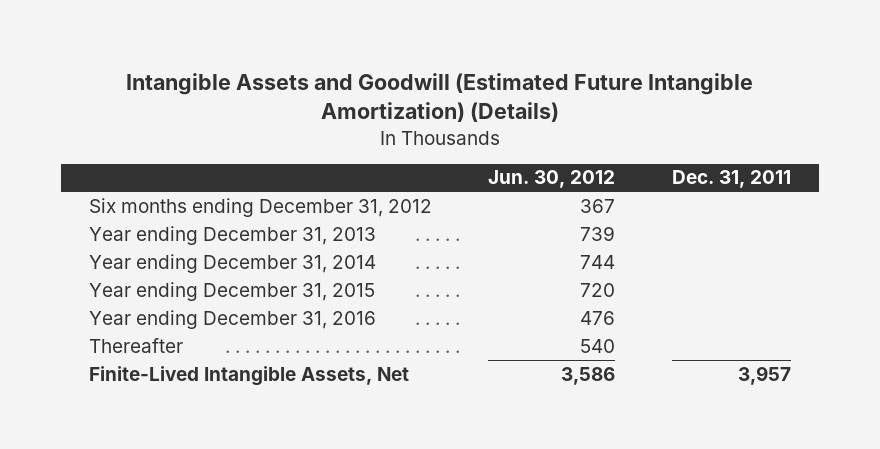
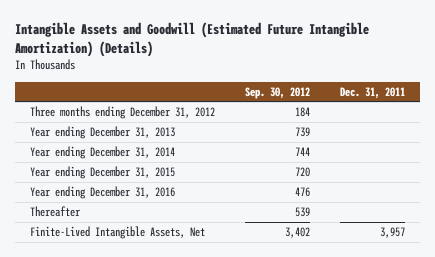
- | Jun. 30, 2012 | Dec. 31, 2011
+ | Sep. 30, 2012 | Dec. 31, 2011
- Six months ending December 31, 2012 | 367 |
+ Three months ending December 31, 2012 | 184 |

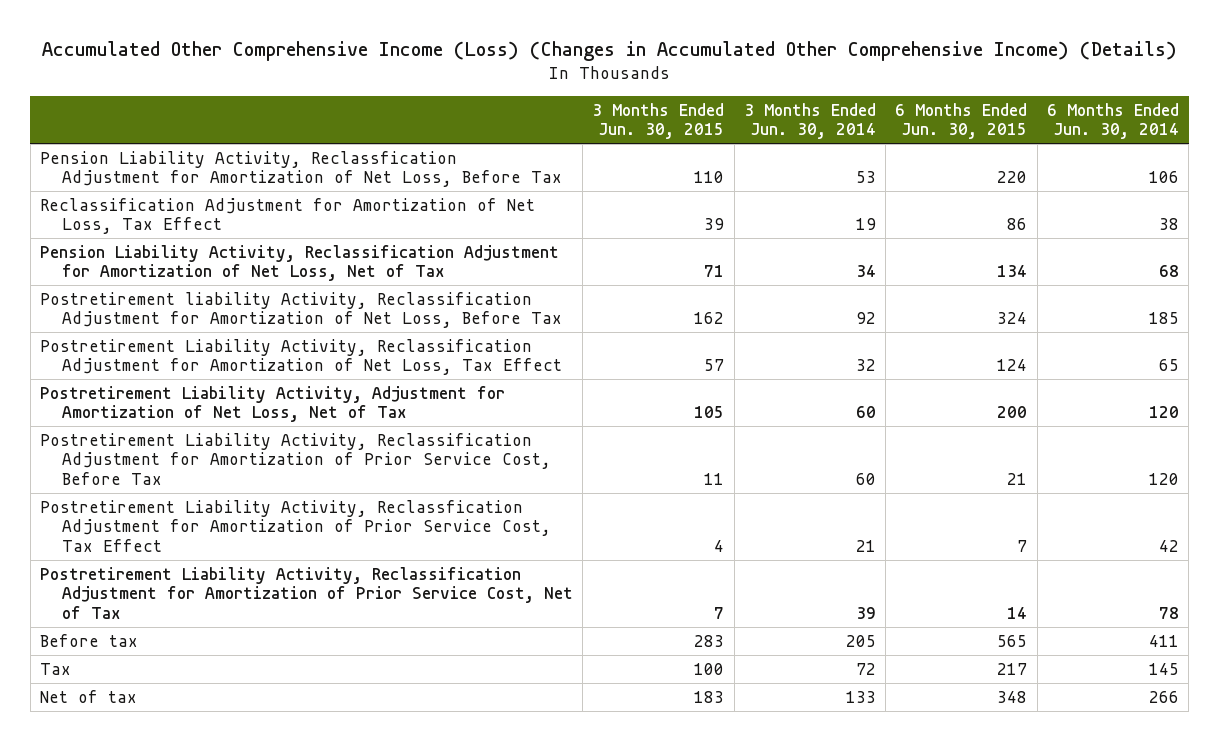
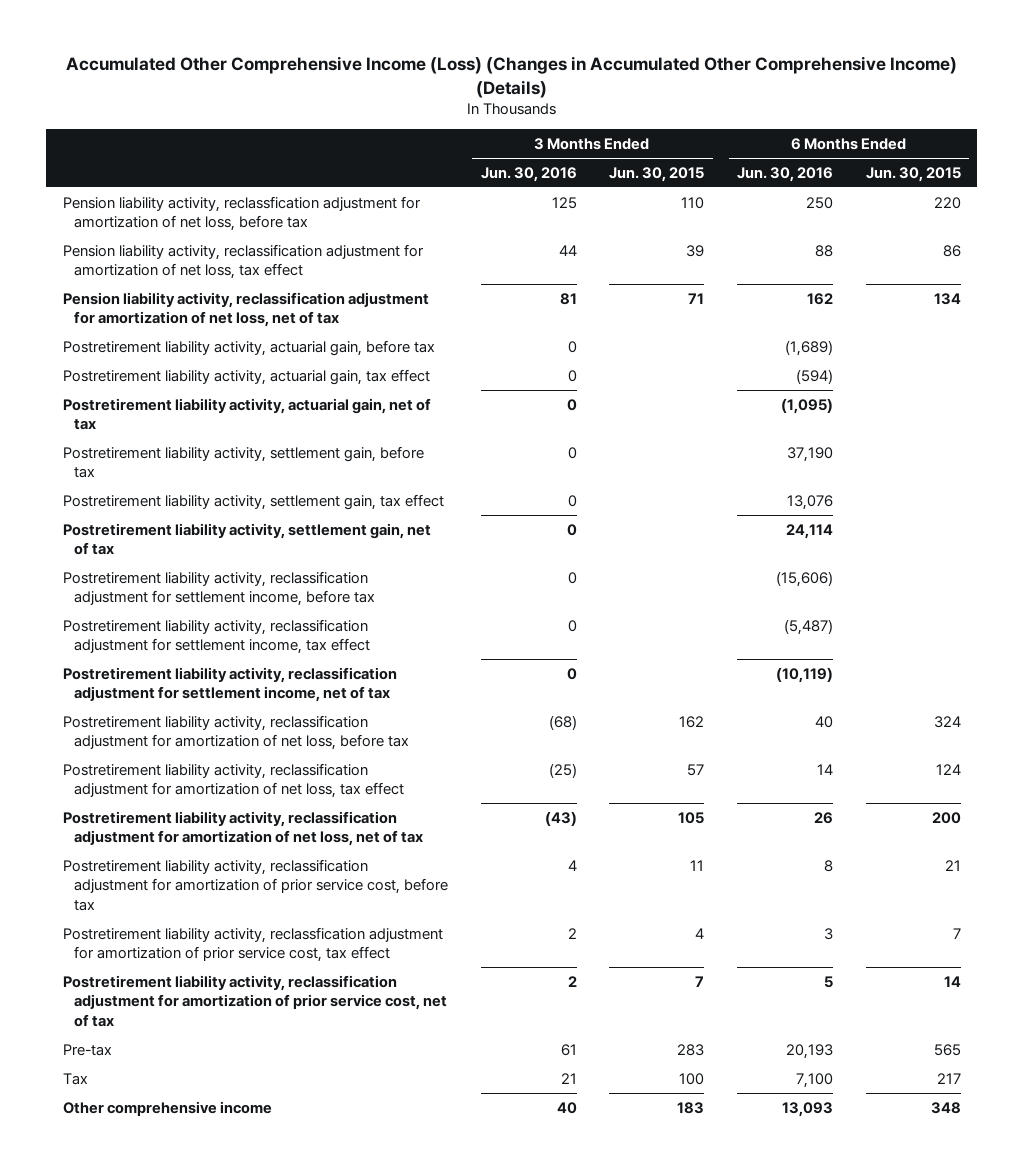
- | 3 Months Ended Jun. 30, 2015 | 3 Months Ended Jun. 30, 2014 | 6 Months Ended Jun. 30, 2015 | 6 Months Ended Jun. 30, 2014
+ | 3 Months Ended Jun. 30, 2016 | 3 Months Ended Jun. 30, 2015 | 6 Months Ended Jun. 30, 2016 | 6 Months Ended Jun. 30, 2015
- Pension Liability Activity, Reclassfication Adjustment for Amortization of Net Loss, Before Tax | 110 | 53 | 220 | 106
- Reclassification Adjustment for Amortization of Net Loss, Tax Effect | 39 | 19 | 86 | 38
- Pension Liability Activity, Reclassification Adjustment for Amortization of Net Loss, Net of Tax | 71 | 34 | 134 | 68
- Postretirement liability Activity, Reclassification Adjustment for Amortization of Net Loss, Before Tax | 162 | 92 | 324 | 185
- Postretirement Liability Activity, Reclassification Adjustment for Amortization of Net Loss, Tax Effect | 57 | 32 | 124 | 65
- Postretirement Liability Activity, Adjustment for Amortization of Net Loss, Net of Tax | 105 | 60 | 200 | 120
- Postretirement Liability Activity, Reclassification Adjustment for Amortization of Prior Service Cost, Before Tax | 11 | 60 | 21 | 120
- Postretirement Liability Activity, Reclassfication Adjustment for Amortization of Prior Service Cost, Tax Effect | 4 | 21 | 7 | 42
- Postretirement Liability Activity, Reclassification Adjustment for Amortization of Prior Service Cost, Net of Tax | 7 | 39 | 14 | 78
- Before tax | 283 | 205 | 565 | 411
+ Pension liability activity, reclassfication adjustment for amortization of net loss, before tax | 125 | 110 | 250 | 220
+ Pension liability activity, reclassification adjustment for amortization of net loss, tax effect | 44 | 39 | 88 | 86
+ Pension liability activity, reclassification adjustment for amortization of net loss, net of tax | 81 | 71 | 162 | 134
+ Postretirement liability activity, actuarial gain, before tax | 0 | | (1,689) |
+ Postretirement liability activity, actuarial gain, tax effect | 0 | | (594) |
+ Postretirement liability activity, actuarial gain, net of tax | 0 | | (1,095) |
+ Postretirement liability activity, settlement gain, before tax | 0 | | 37,190 |
+ Postretirement liability activity, settlement gain, tax effect | 0 | | 13,076 |
+ Postretirement liability activity, settlement gain, net of tax | 0 | | 24,114 |
+ Postretirement liability activity, reclassification adjustment for settlement income, before tax | 0 | | (15,606) |
+ Postretirement liability activity, reclassification adjustment for settlement income, tax effect | 0 | | (5,487) |
+ Postretirement liability activity, reclassification adjustment for settlement income, net of tax | 0 | | (10,119) |
+ Postretirement liability activity, reclassification adjustment for amortization of net loss, before tax | (68) | 162 | 40 | 324
+ Postretirement liability activity, reclassification adjustment for amortization of net loss, tax effect | (25) | 57 | 14 | 124
+ Postretirement liability activity, reclassification adjustment for amortization of net loss, net of tax | (43) | 105 | 26 | 200
+ Postretirement liability activity, reclassification adjustment for amortization of prior service cost, before tax | 4 | 11 | 8 | 21
+ Postretirement liability activity, reclassfication adjustment for amortization of prior service cost, tax effect | 2 | 4 | 3 | 7
+ Postretirement liability activity, reclassification adjustment for amortization of prior service cost, net of tax | 2 | 7 | 5 | 14
+ Pre-tax | 61 | 283 | 20,193 | 565
- Net of tax | 183 | 133 | 348 | 266
+ Other comprehensive income | 40 | 183 | 13,093 | 348

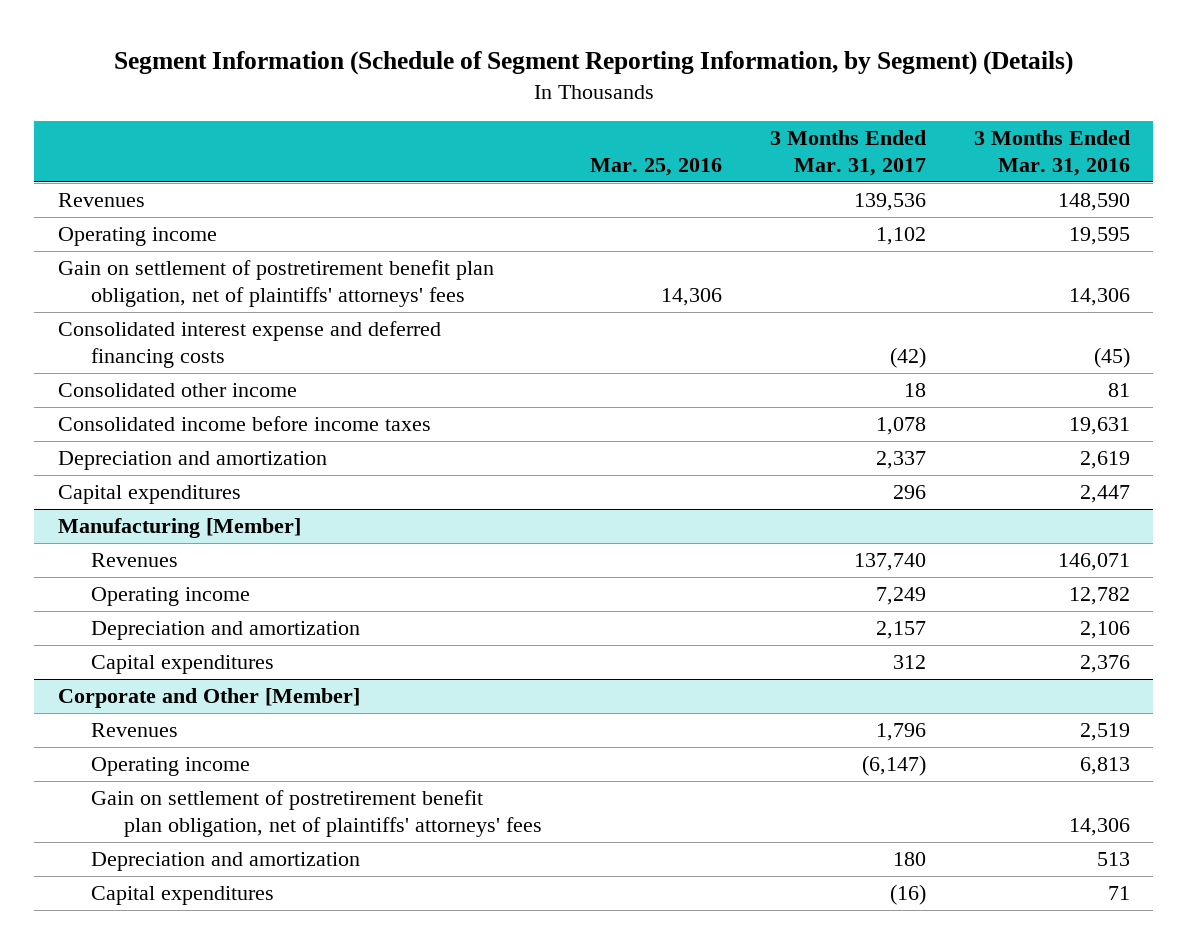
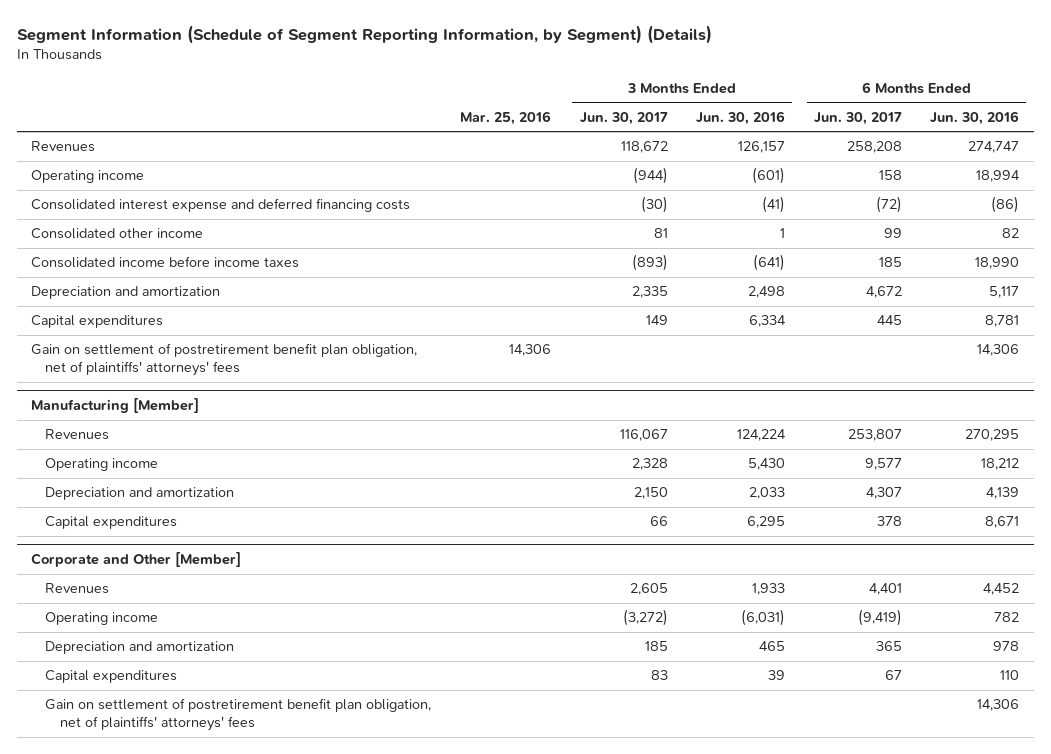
- | Mar. 25, 2016 | 3 Months Ended Mar. 31, 2017 | 3 Months Ended Mar. 31, 2016
+ | Mar. 25, 2016 | 3 Months Ended Jun. 30, 2017 | 3 Months Ended Jun. 30, 2016 | 6 Months Ended Jun. 30, 2017 | 6 Months Ended Jun. 30, 2016
moved down: Gain on settlement of postretirement benefit plan obligation, net of plaintiffs' attorneys' fees | 14,306 | | | | 14,306
@ Corporate and Other [Member]
moved down: Gain on settlement of postretirement benefit plan obligation, net of plaintiffs' attorneys' fees | | | | | 14,306

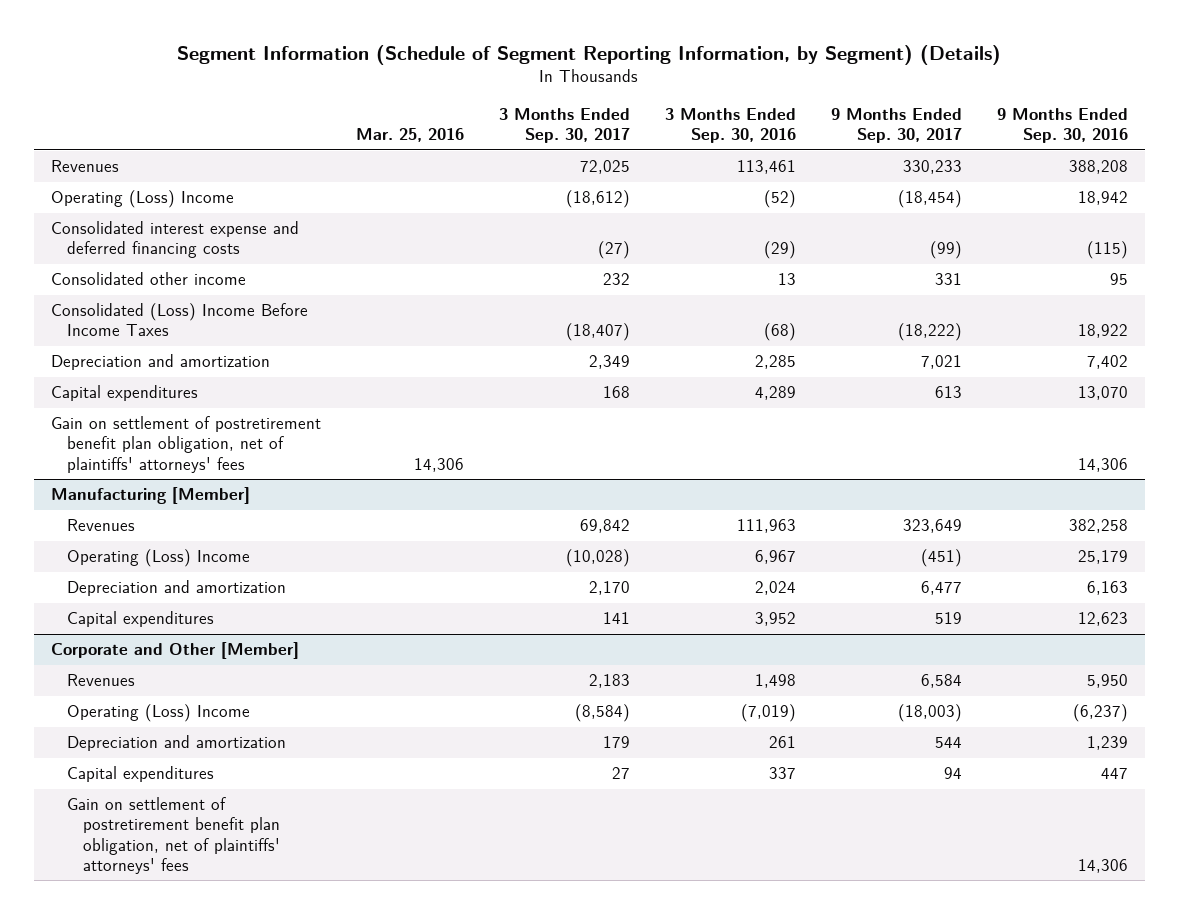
- | Mar. 25, 2016 | 3 Months Ended Jun. 30, 2017 | 3 Months Ended Jun. 30, 2016 | 6 Months Ended Jun. 30, 2017 | 6 Months Ended Jun. 30, 2016
+ | Mar. 25, 2016 | 3 Months Ended Sep. 30, 2017 | 3 Months Ended Sep. 30, 2016 | 9 Months Ended Sep. 30, 2017 | 9 Months Ended Sep. 30, 2016
- Operating income | | (944) | (601) | 158 | 18,994
+ Operating (Loss) Income | | (18,612) | (52) | (18,454) | 18,942
- Consolidated income before income taxes | | (893) | (641) | 185 | 18,990
+ Consolidated (Loss) Income Before Income Taxes | | (18,407) | (68) | (18,222) | 18,922
@ Manufacturing [Member]
- Operating income | | 2,328 | 5,430 | 9,577 | 18,212
+ Operating (Loss) Income | | (10,028) | 6,967 | (451) | 25,179
@ Corporate and Other [Member]
- Operating income | | (3,272) | (6,031) | (9,419) | 782
+ Operating (Loss) Income | | (8,584) | (7,019) | (18,003) | (6,237)

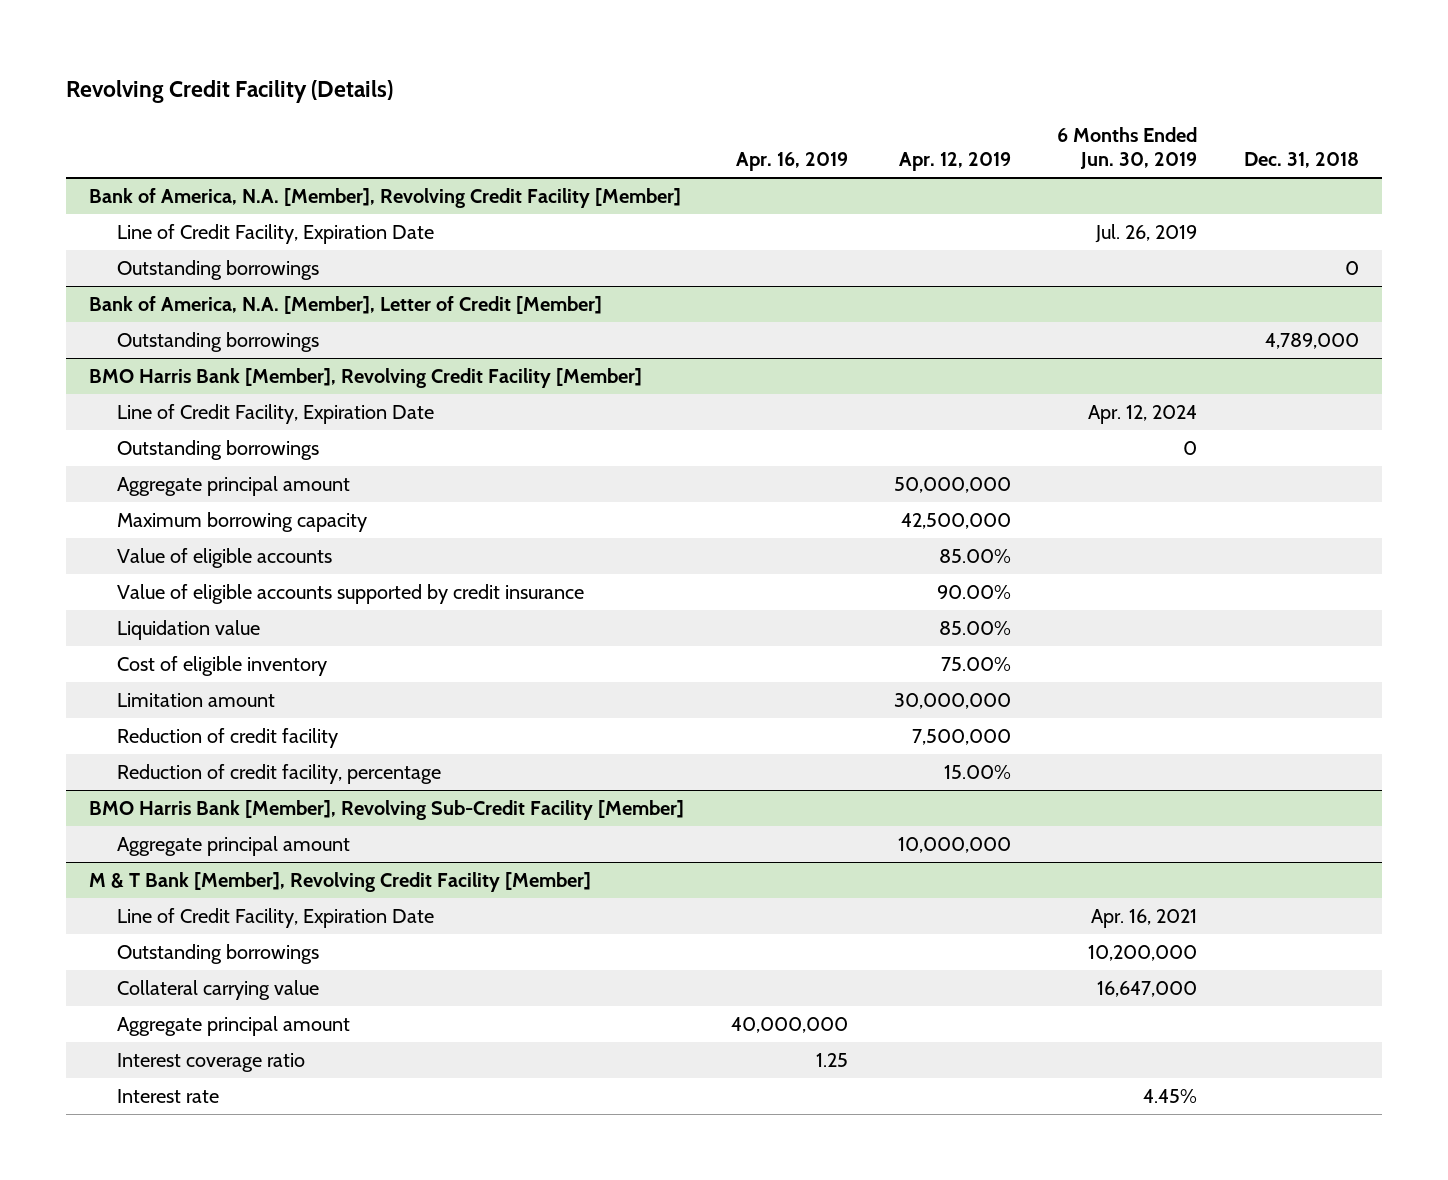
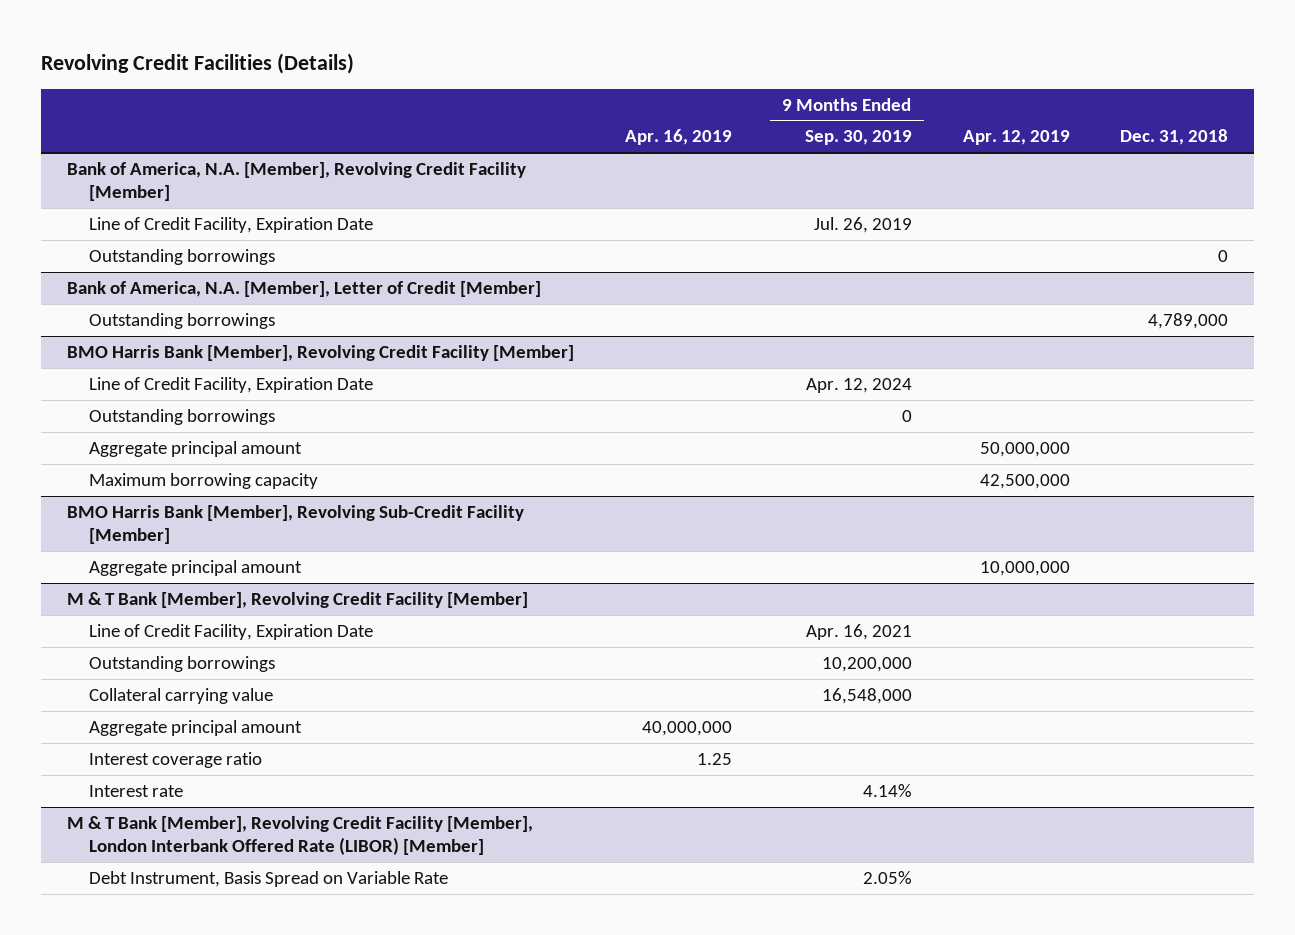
- Revolving Credit Facility (Details)
+ Revolving Credit Facilities (Details)
- | Apr. 16, 2019 | Apr. 12, 2019 | 6 Months Ended Jun. 30, 2019 | Dec. 31, 2018
+ | Apr. 16, 2019 | 9 Months Ended Sep. 30, 2019 | Apr. 12, 2019 | Dec. 31, 2018
@ BMO Harris Bank [Member], Revolving Credit Facility [Member]
- Value of eligible accounts | | 85.00% | |
- Value of eligible accounts supported by credit insurance | | 90.00% | |
- Liquidation value | | 85.00% | |
- Cost of eligible inventory | | 75.00% | |
- Limitation amount | | 30,000,000 | |
- Reduction of credit facility | | 7,500,000 | |
- Reduction of credit facility, percentage | | 15.00% | |
+ M & T Bank [Member], Revolving Credit Facility [Member], London Interbank Offered Rate (LIBOR) [Member]
+ Debt Instrument, Basis Spread on Variable Rate | | 2.05% | |

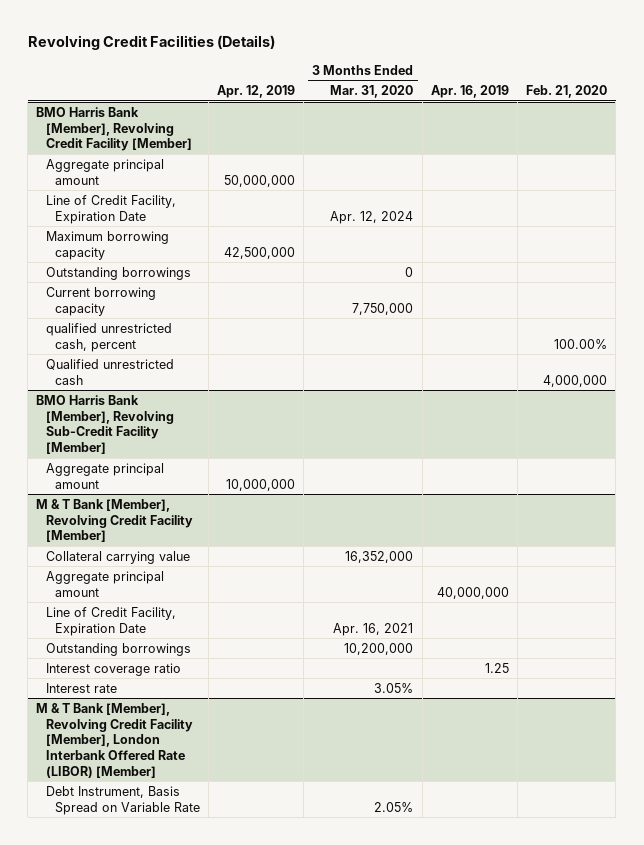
- | Apr. 16, 2019 | 9 Months Ended Sep. 30, 2019 | Apr. 12, 2019 | Dec. 31, 2018
+ | Apr. 12, 2019 | 3 Months Ended Mar. 31, 2020 | Apr. 16, 2019 | Feb. 21, 2020
- Bank of America, N.A. [Member], Revolving Credit Facility [Member]
- Line of Credit Facility, Expiration Date | | Jul. 26, 2019 | |
- Outstanding borrowings | | | | 0
- Bank of America, N.A. [Member], Letter of Credit [Member]
- Outstanding borrowings | | | | 4,789,000
@ BMO Harris Bank [Member], Revolving Credit Facility [Member]
moved down: Line of Credit Facility, Expiration Date | | Apr. 12, 2024 | |
moved down: Outstanding borrowings | | 0 | |
+ Current borrowing capacity | | 7,750,000 | |
+ qualified unrestricted cash, percent | | | | 100.00%
+ Qualified unrestricted cash | | | | 4,000,000
@ M & T Bank [Member], Revolving Credit Facility [Member]
moved down: Line of Credit Facility, Expiration Date | | Apr. 16, 2021 | |
moved down: Outstanding borrowings | | 10,200,000 | |

